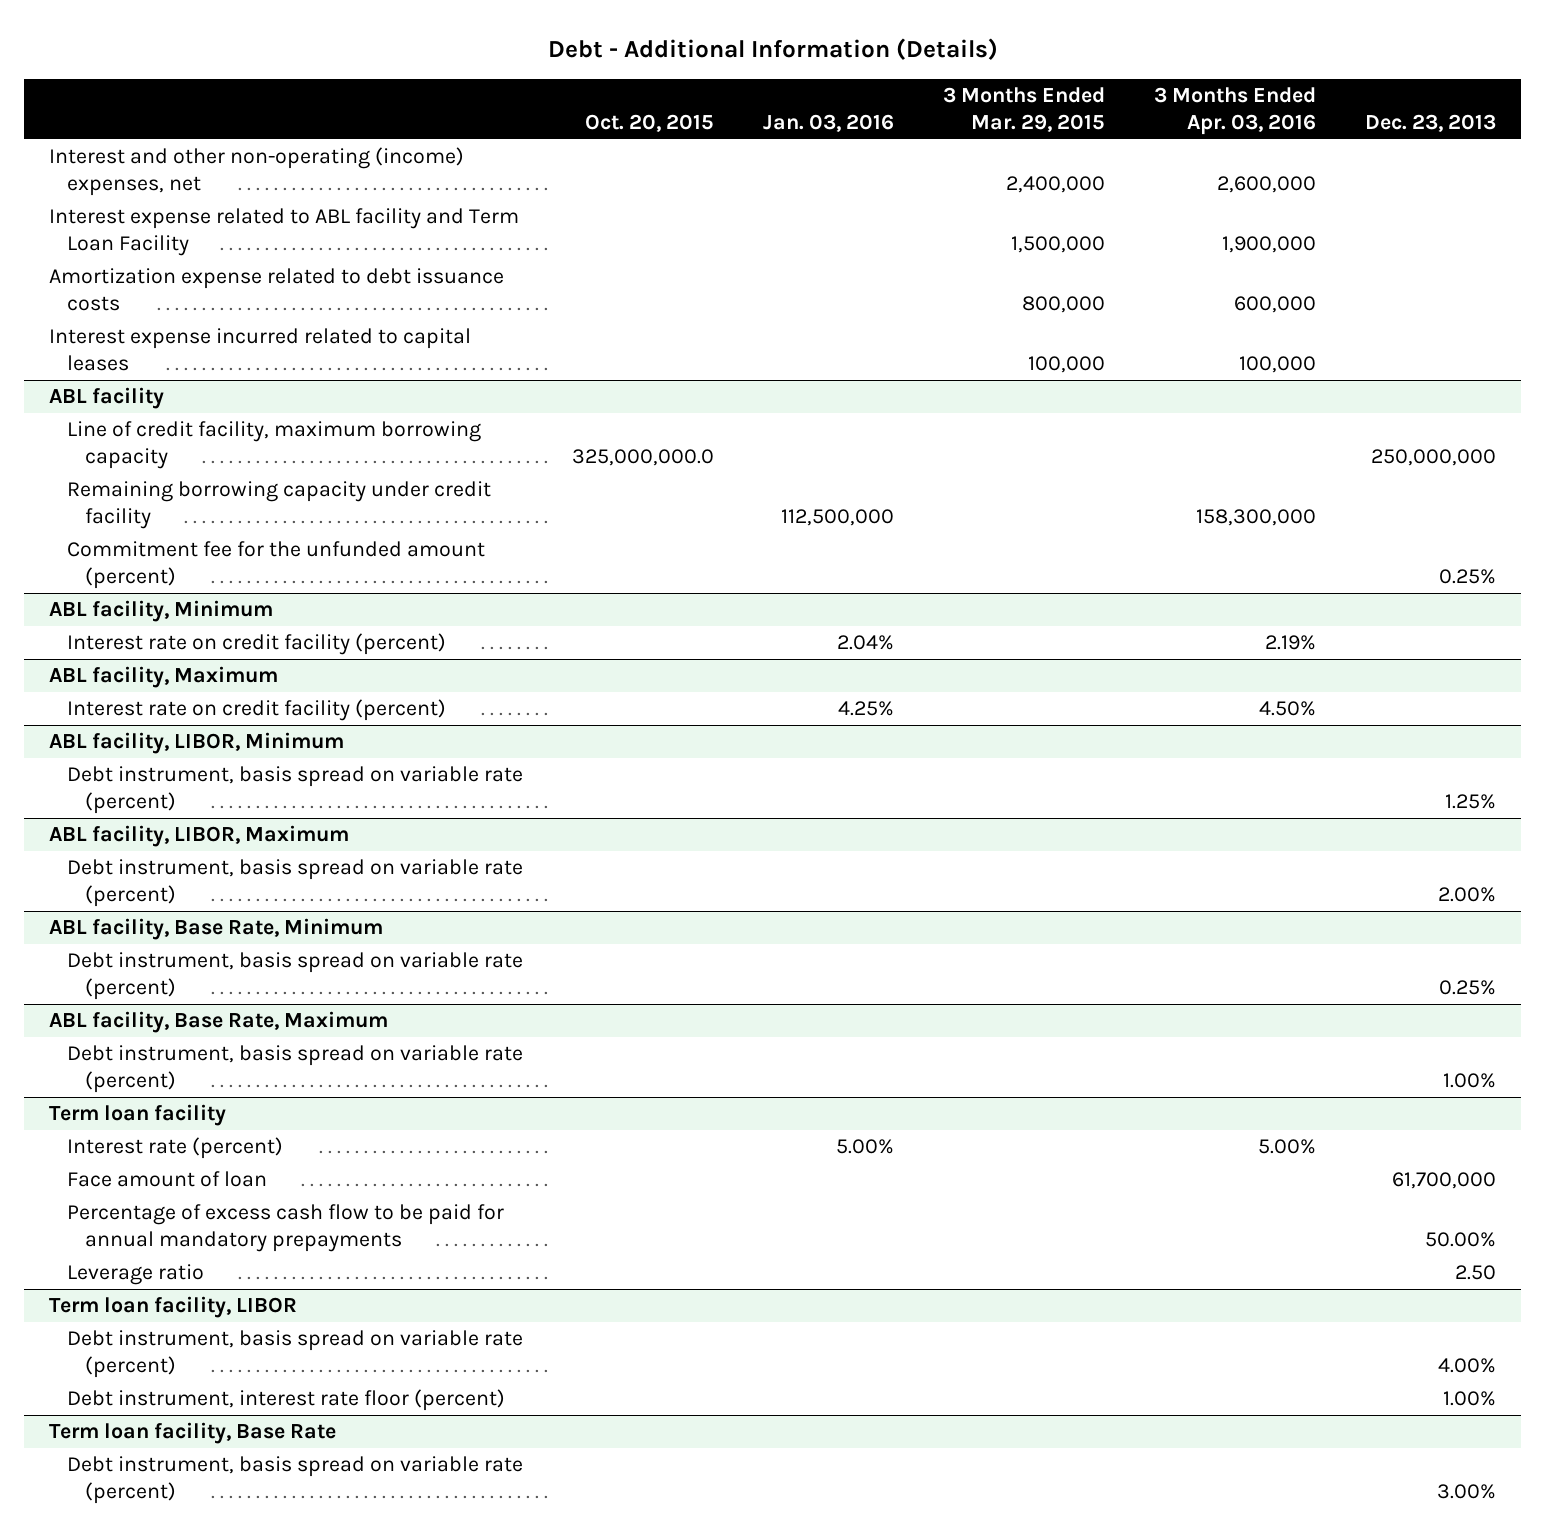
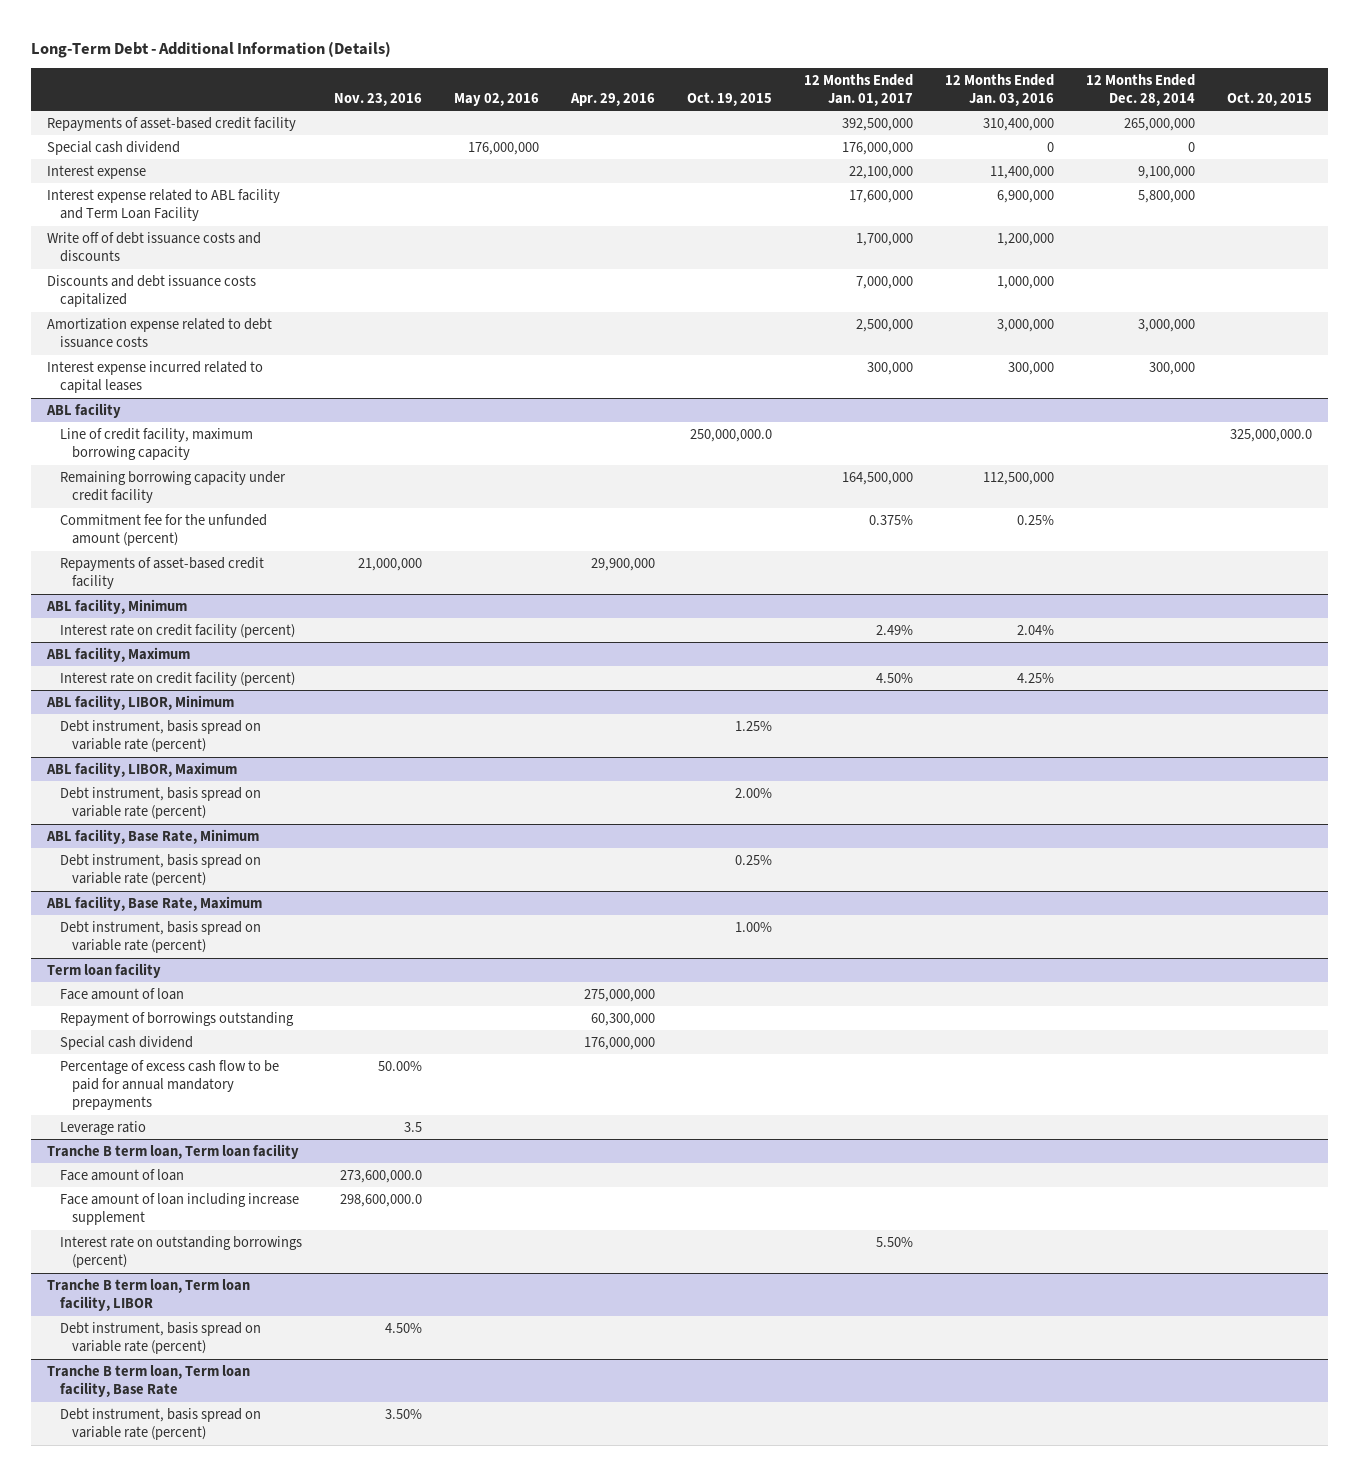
- Debt - Additional Information (Details)
+ Long-Term Debt - Additional Information (Details)
- | Oct. 20, 2015 | Jan. 03, 2016 | 3 Months Ended Mar. 29, 2015 | 3 Months Ended Apr. 03, 2016 | Dec. 23, 2013
+ | Nov. 23, 2016 | May 02, 2016 | Apr. 29, 2016 | Oct. 19, 2015 | 12 Months Ended Jan. 01, 2017 | 12 Months Ended Jan. 03, 2016 | 12 Months Ended Dec. 28, 2014 | Oct. 20, 2015
- Interest and other non-operating (income) expenses, net | | | 2,400,000 | 2,600,000 |
+ Repayments of asset-based credit facility | | | | | 392,500,000 | 310,400,000 | 265,000,000 |
+ Special cash dividend | | 176,000,000 | | | 176,000,000 | 0 | 0 |
+ Interest expense | | | | | 22,100,000 | 11,400,000 | 9,100,000 |
+ Write off of debt issuance costs and discounts | | | | | 1,700,000 | 1,200,000 | |
+ Discounts and debt issuance costs capitalized | | | | | 7,000,000 | 1,000,000 | |
@ ABL facility
+ Repayments of asset-based credit facility | 21,000,000 | | 29,900,000 | | | | |
@ Term loan facility
- Interest rate (percent) | | 5.00% | | 5.00% |
+ Repayment of borrowings outstanding | | | 60,300,000 | | | | |
+ Special cash dividend | | | 176,000,000 | | | | |
- Term loan facility, LIBOR
+ Tranche B term loan, Term loan facility
+ Face amount of loan | 273,600,000.0 | | | | | | |
+ Face amount of loan including increase supplement | 298,600,000.0 | | | | | | |
+ Interest rate on outstanding borrowings (percent) | | | | | 5.50% | | |
+ Tranche B term loan, Term loan facility, LIBOR
- Debt instrument, interest rate floor (percent) | | | | | 1.00%
- Term loan facility, Base Rate
+ Tranche B term loan, Term loan facility, Base Rate

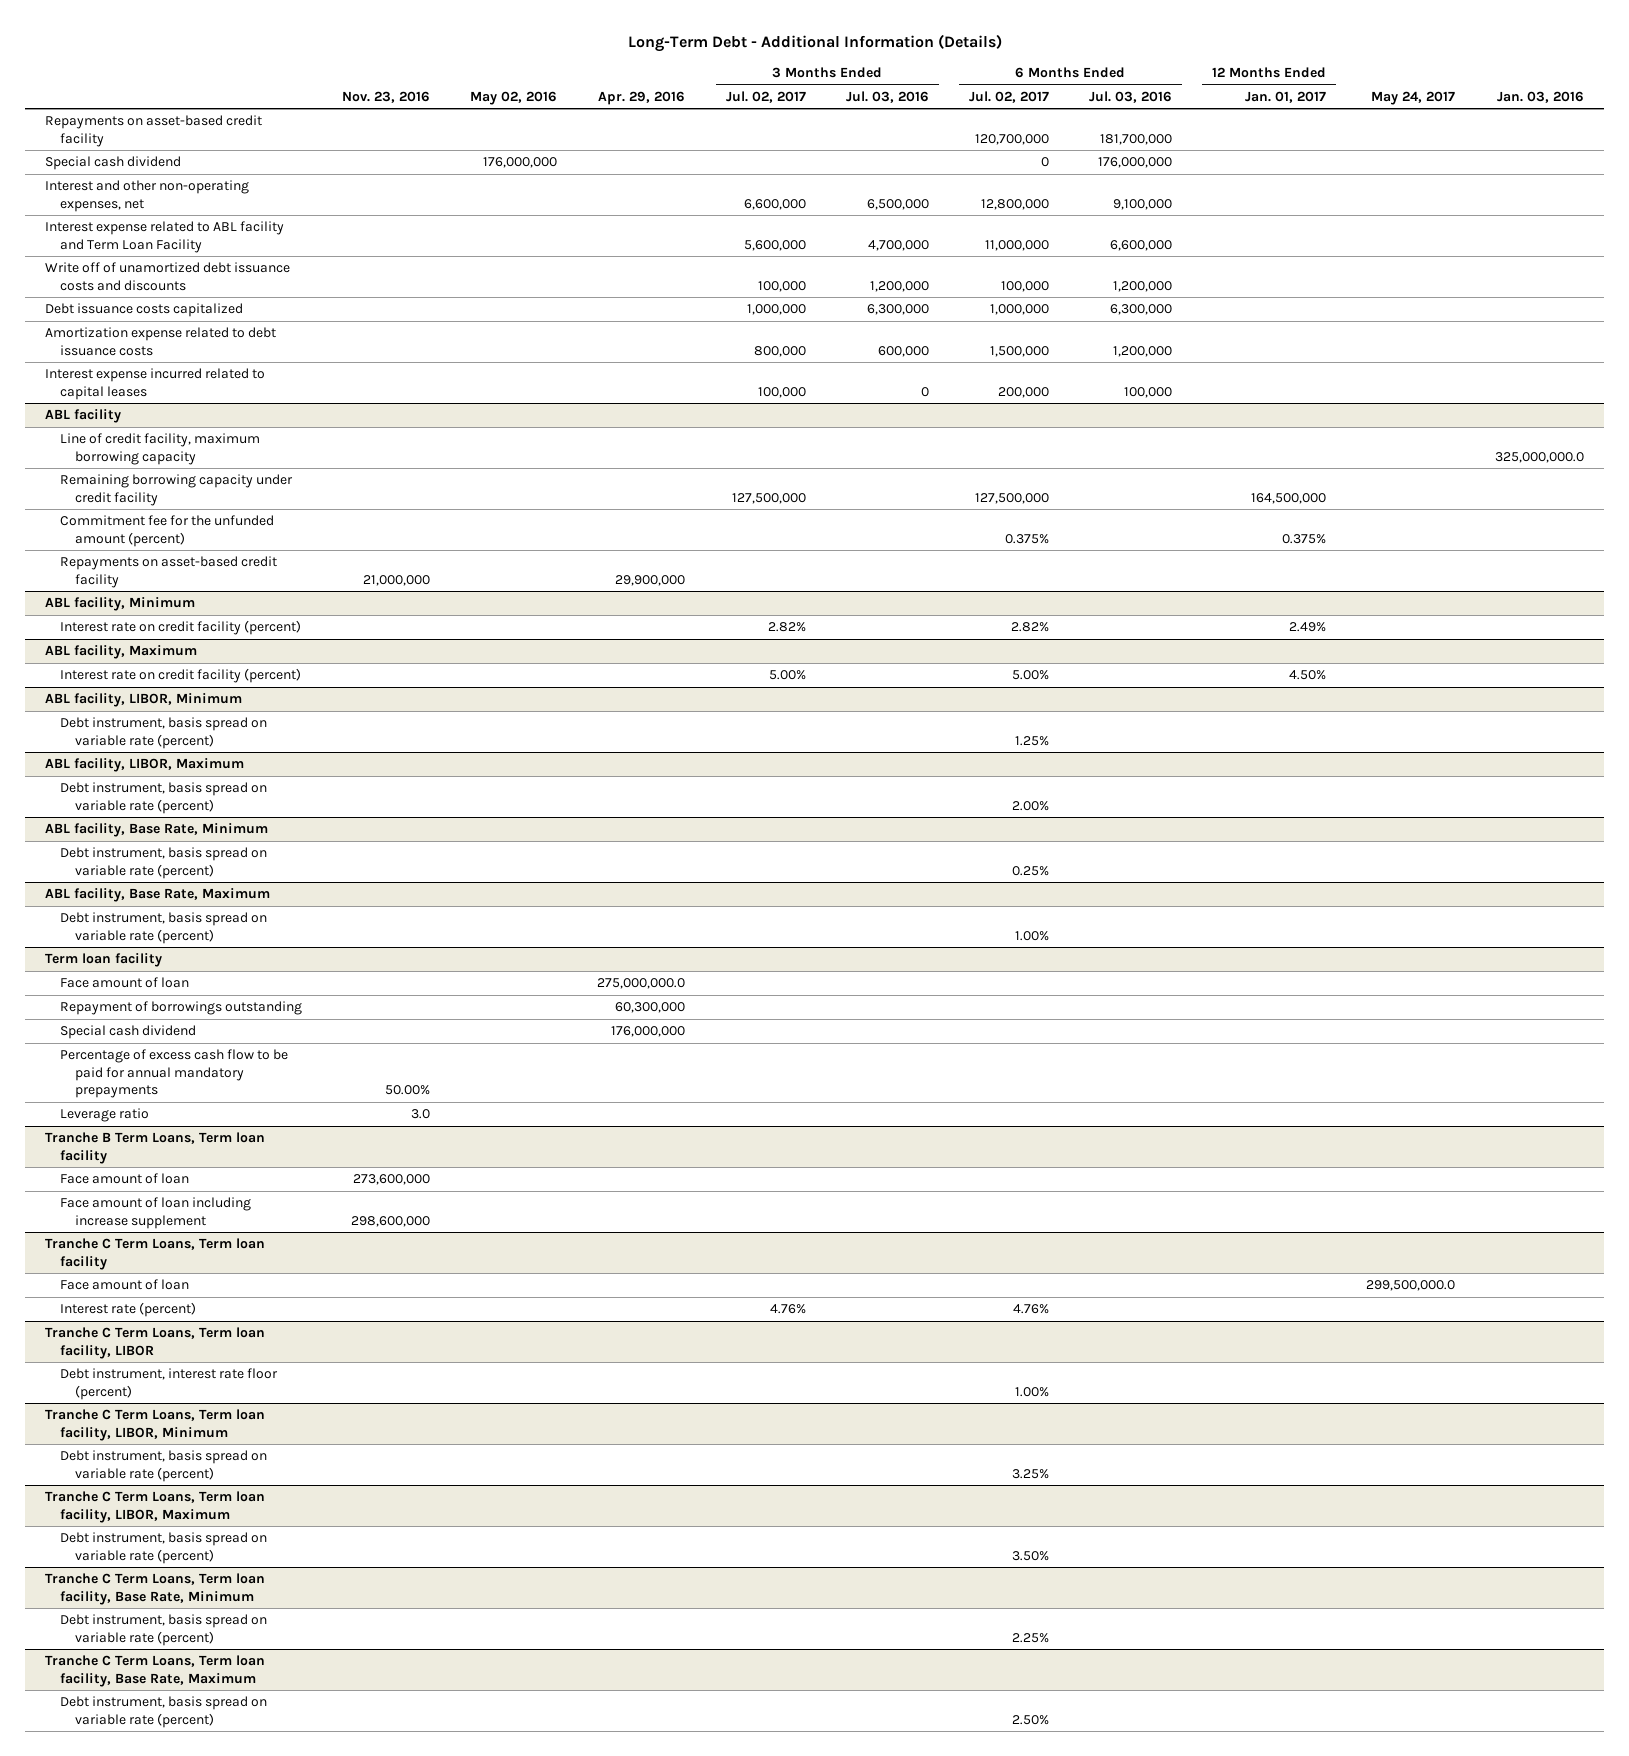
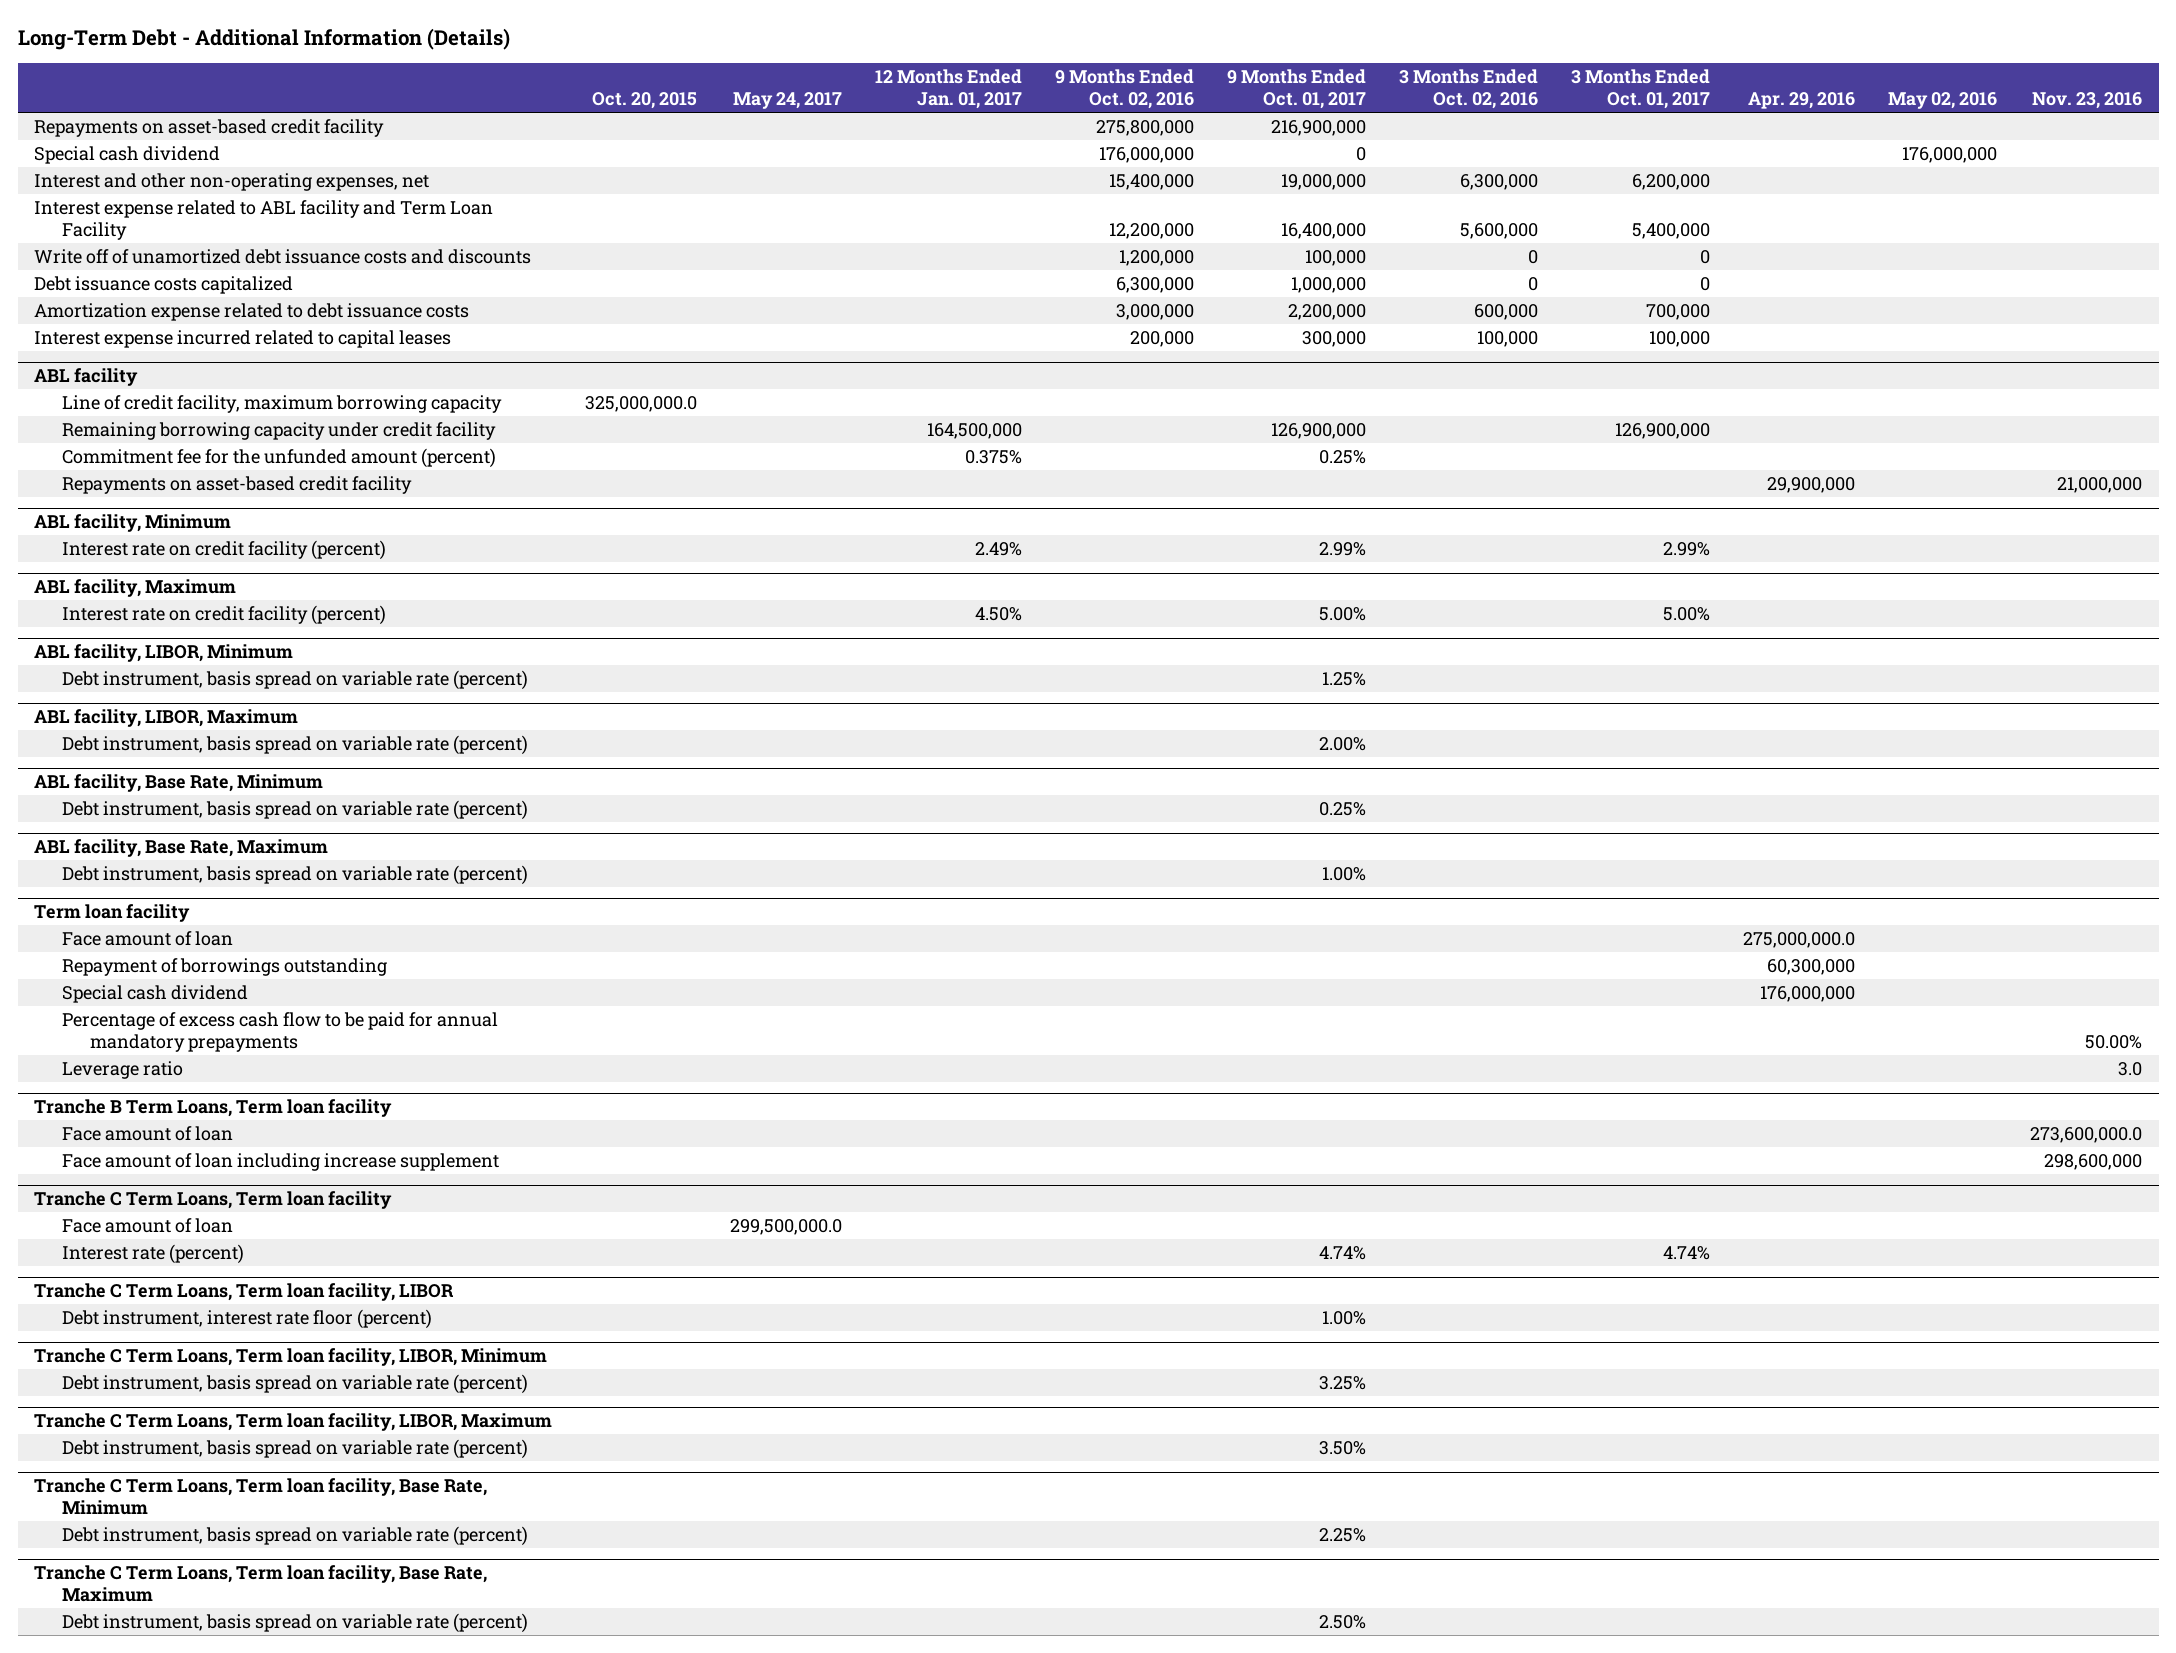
- | Nov. 23, 2016 | May 02, 2016 | Apr. 29, 2016 | 3 Months Ended Jul. 02, 2017 | 3 Months Ended Jul. 03, 2016 | 6 Months Ended Jul. 02, 2017 | 6 Months Ended Jul. 03, 2016 | 12 Months Ended Jan. 01, 2017 | May 24, 2017 | Jan. 03, 2016
+ | Oct. 20, 2015 | May 24, 2017 | 12 Months Ended Jan. 01, 2017 | 9 Months Ended Oct. 02, 2016 | 9 Months Ended Oct. 01, 2017 | 3 Months Ended Oct. 02, 2016 | 3 Months Ended Oct. 01, 2017 | Apr. 29, 2016 | May 02, 2016 | Nov. 23, 2016
@ Tranche B Term Loans, Term loan facility
- Face amount of loan | 273,600,000 | | | | | | | | |
+ Face amount of loan | | | | | | | | | | 273,600,000.0

